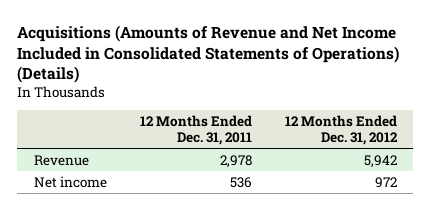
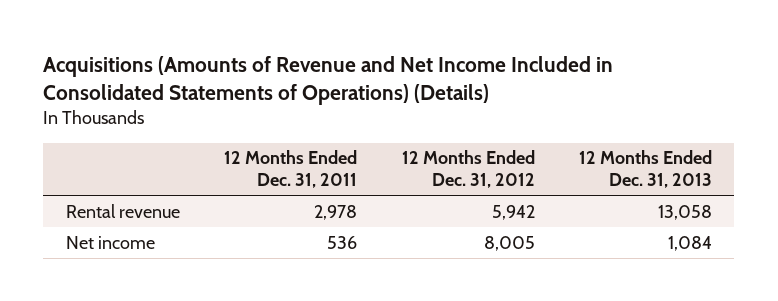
- | 12 Months Ended Dec. 31, 2011 | 12 Months Ended Dec. 31, 2012
+ | 12 Months Ended Dec. 31, 2011 | 12 Months Ended Dec. 31, 2012 | 12 Months Ended Dec. 31, 2013
- Revenue | 2,978 | 5,942
- Net income | 536 | 972
+ Rental revenue | 2,978 | 5,942 | 13,058
+ Net income | 536 | 8,005 | 1,084

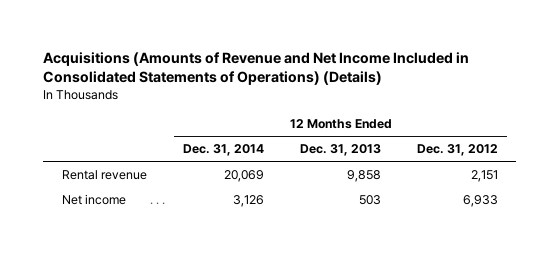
- | 12 Months Ended Dec. 31, 2011 | 12 Months Ended Dec. 31, 2012 | 12 Months Ended Dec. 31, 2013
+ | 12 Months Ended Dec. 31, 2014 | 12 Months Ended Dec. 31, 2013 | 12 Months Ended Dec. 31, 2012
- Rental revenue | 2,978 | 5,942 | 13,058
- Net income | 536 | 8,005 | 1,084
+ Rental revenue | 20,069 | 9,858 | 2,151
+ Net income | 3,126 | 503 | 6,933

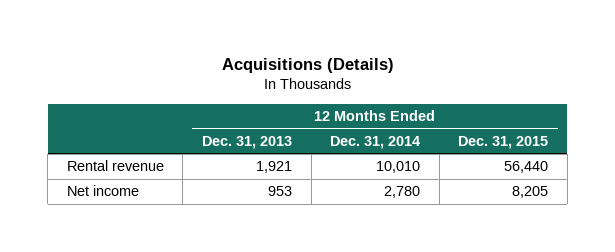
- Acquisitions (Amounts of Revenue and Net Income Included in Consolidated Statements of Operations) (Details)
+ Acquisitions (Details)
- | 12 Months Ended Dec. 31, 2014 | 12 Months Ended Dec. 31, 2013 | 12 Months Ended Dec. 31, 2012
+ | 12 Months Ended Dec. 31, 2013 | 12 Months Ended Dec. 31, 2014 | 12 Months Ended Dec. 31, 2015
- Rental revenue | 20,069 | 9,858 | 2,151
- Net income | 3,126 | 503 | 6,933
+ Rental revenue | 1,921 | 10,010 | 56,440
+ Net income | 953 | 2,780 | 8,205

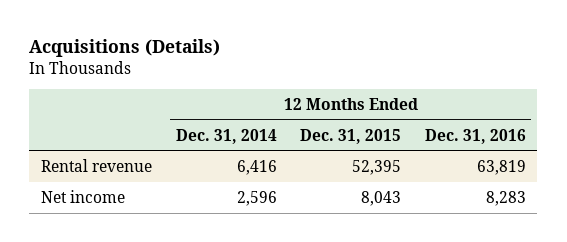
- | 12 Months Ended Dec. 31, 2013 | 12 Months Ended Dec. 31, 2014 | 12 Months Ended Dec. 31, 2015
+ | 12 Months Ended Dec. 31, 2014 | 12 Months Ended Dec. 31, 2015 | 12 Months Ended Dec. 31, 2016
- Rental revenue | 1,921 | 10,010 | 56,440
- Net income | 953 | 2,780 | 8,205
+ Rental revenue | 6,416 | 52,395 | 63,819
+ Net income | 2,596 | 8,043 | 8,283

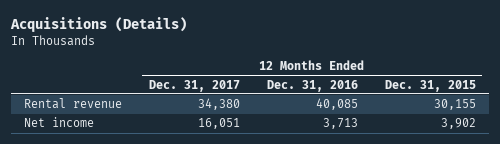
- | 12 Months Ended Dec. 31, 2014 | 12 Months Ended Dec. 31, 2015 | 12 Months Ended Dec. 31, 2016
+ | 12 Months Ended Dec. 31, 2017 | 12 Months Ended Dec. 31, 2016 | 12 Months Ended Dec. 31, 2015
- Rental revenue | 6,416 | 52,395 | 63,819
- Net income | 2,596 | 8,043 | 8,283
+ Rental revenue | 34,380 | 40,085 | 30,155
+ Net income | 16,051 | 3,713 | 3,902

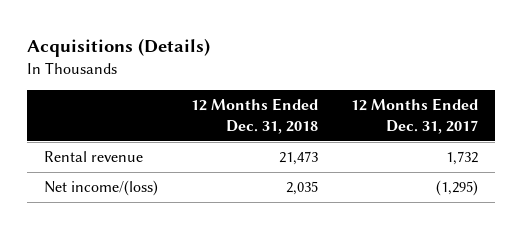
- | 12 Months Ended Dec. 31, 2017 | 12 Months Ended Dec. 31, 2016 | 12 Months Ended Dec. 31, 2015
+ | 12 Months Ended Dec. 31, 2018 | 12 Months Ended Dec. 31, 2017
- Rental revenue | 34,380 | 40,085 | 30,155
- Net income | 16,051 | 3,713 | 3,902
+ Rental revenue | 21,473 | 1,732
+ Net income/(loss) | 2,035 | (1,295)

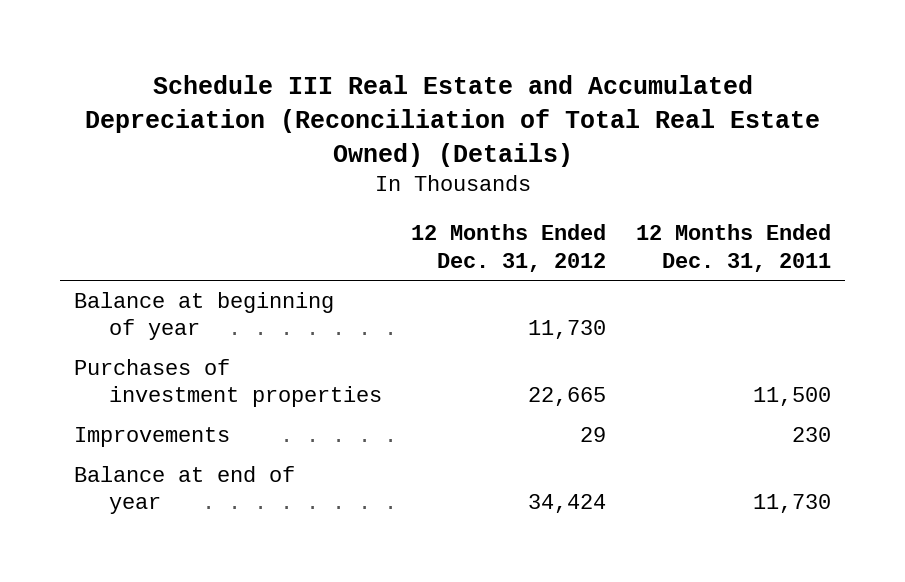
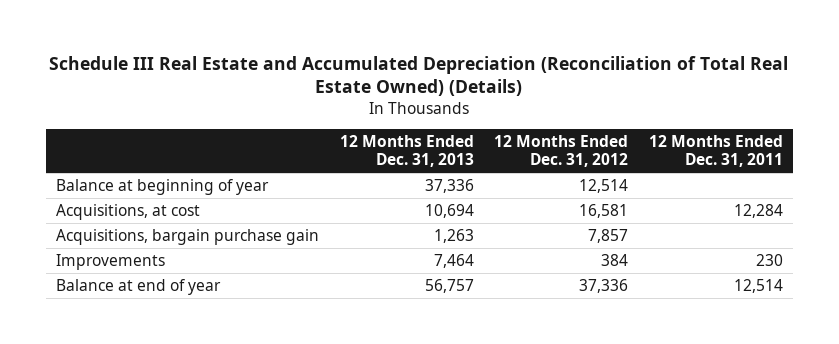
- | 12 Months Ended Dec. 31, 2012 | 12 Months Ended Dec. 31, 2011
+ | 12 Months Ended Dec. 31, 2013 | 12 Months Ended Dec. 31, 2012 | 12 Months Ended Dec. 31, 2011
- Balance at beginning of year | 11,730 |
- Purchases of investment properties | 22,665 | 11,500
- Improvements | 29 | 230
- Balance at end of year | 34,424 | 11,730
+ Balance at beginning of year | 37,336 | 12,514 |
+ Acquisitions, at cost | 10,694 | 16,581 | 12,284
+ Acquisitions, bargain purchase gain | 1,263 | 7,857 |
+ Improvements | 7,464 | 384 | 230
+ Balance at end of year | 56,757 | 37,336 | 12,514

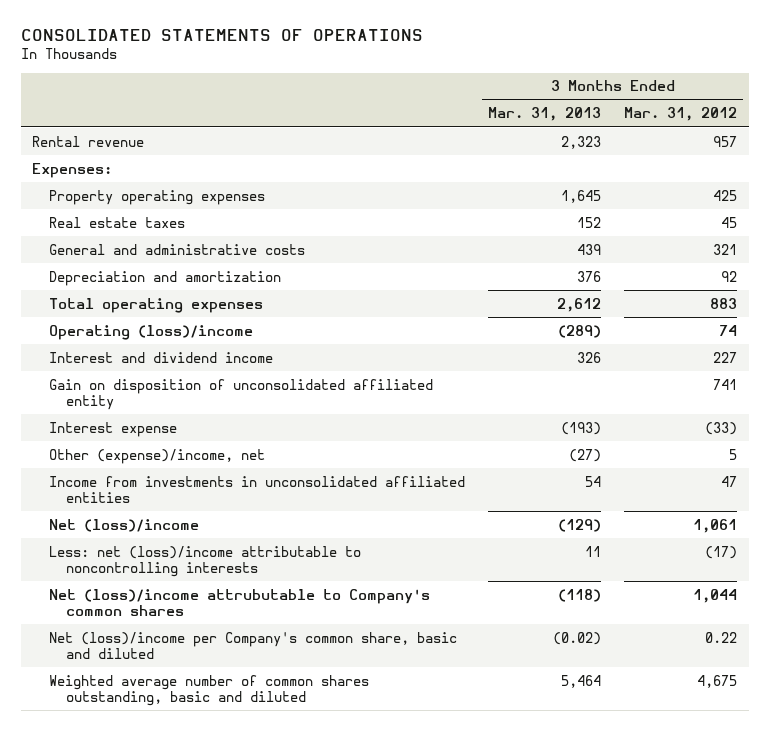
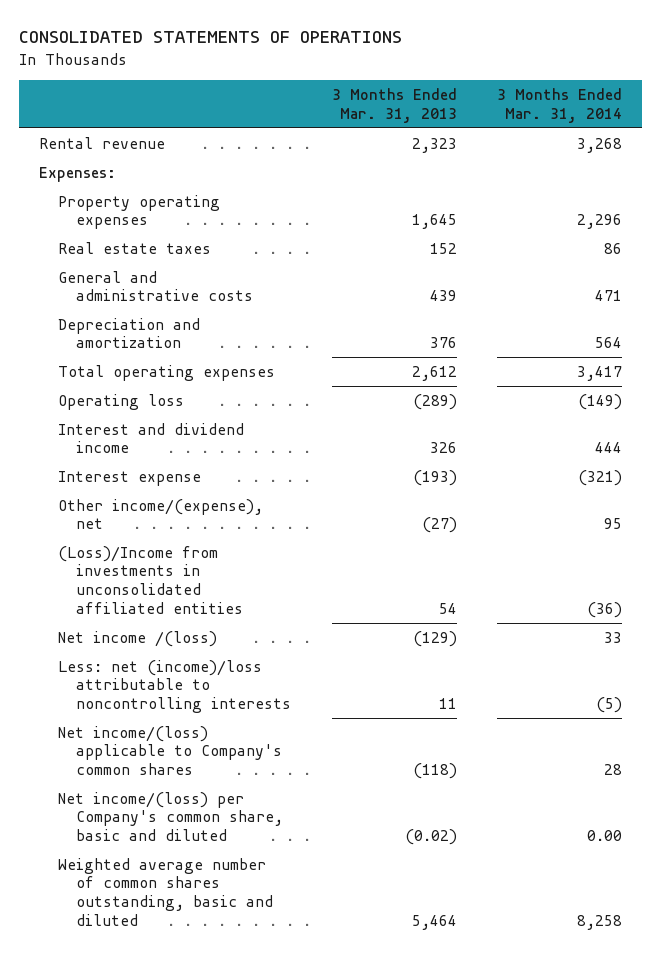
- | 3 Months Ended Mar. 31, 2013 | 3 Months Ended Mar. 31, 2012
+ | 3 Months Ended Mar. 31, 2013 | 3 Months Ended Mar. 31, 2014
- Operating (loss)/income | (289) | 74
+ Operating loss | (289) | (149)
- Gain on disposition of unconsolidated affiliated entity | | 741
- Other (expense)/income, net | (27) | 5
- Income from investments in unconsolidated affiliated entities | 54 | 47
- Net (loss)/income | (129) | 1,061
- Less: net (loss)/income attributable to noncontrolling interests | 11 | (17)
- Net (loss)/income attrubutable to Company's common shares | (118) | 1,044
- Net (loss)/income per Company's common share, basic and diluted | (0.02) | 0.22
+ Other income/(expense), net | (27) | 95
+ (Loss)/Income from investments in unconsolidated affiliated entities | 54 | (36)
+ Net income /(loss) | (129) | 33
+ Less: net (income)/loss attributable to noncontrolling interests | 11 | (5)
+ Net income/(loss) applicable to Company's common shares | (118) | 28
+ Net income/(loss) per Company's common share, basic and diluted | (0.02) | 0.00

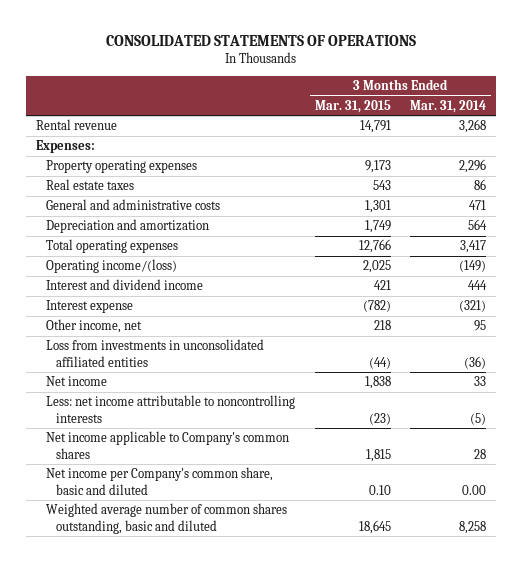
- | 3 Months Ended Mar. 31, 2013 | 3 Months Ended Mar. 31, 2014
+ | 3 Months Ended Mar. 31, 2015 | 3 Months Ended Mar. 31, 2014
- Operating loss | (289) | (149)
+ Operating income/(loss) | 2,025 | (149)
- Other income/(expense), net | (27) | 95
- (Loss)/Income from investments in unconsolidated affiliated entities | 54 | (36)
- Net income /(loss) | (129) | 33
- Less: net (income)/loss attributable to noncontrolling interests | 11 | (5)
- Net income/(loss) applicable to Company's common shares | (118) | 28
- Net income/(loss) per Company's common share, basic and diluted | (0.02) | 0.00
+ Other income, net | 218 | 95
+ Loss from investments in unconsolidated affiliated entities | (44) | (36)
+ Net income | 1,838 | 33
+ Less: net income attributable to noncontrolling interests | (23) | (5)
+ Net income applicable to Company's common shares | 1,815 | 28
+ Net income per Company's common share, basic and diluted | 0.10 | 0.00

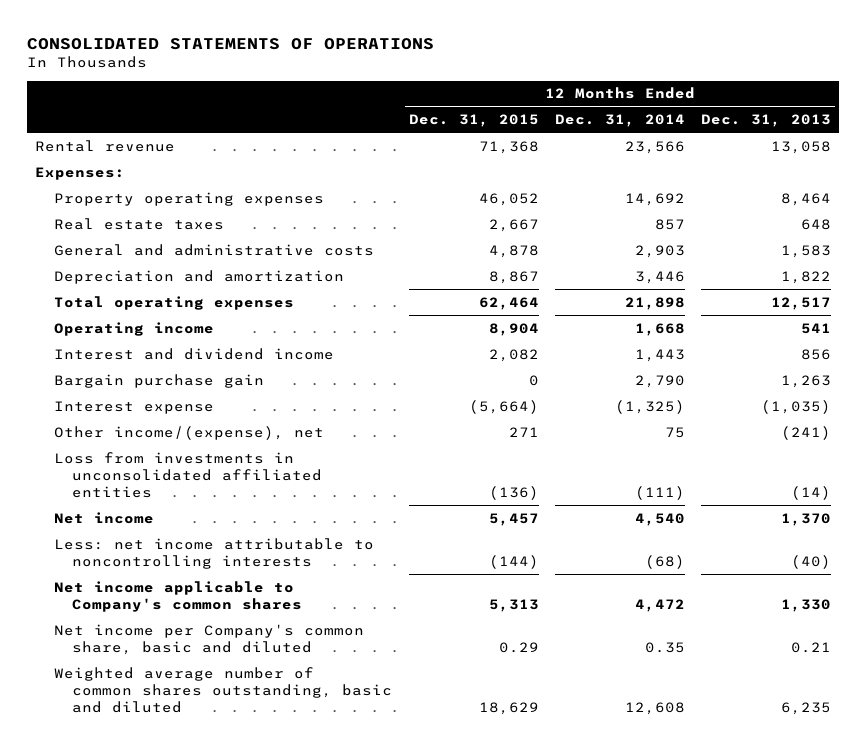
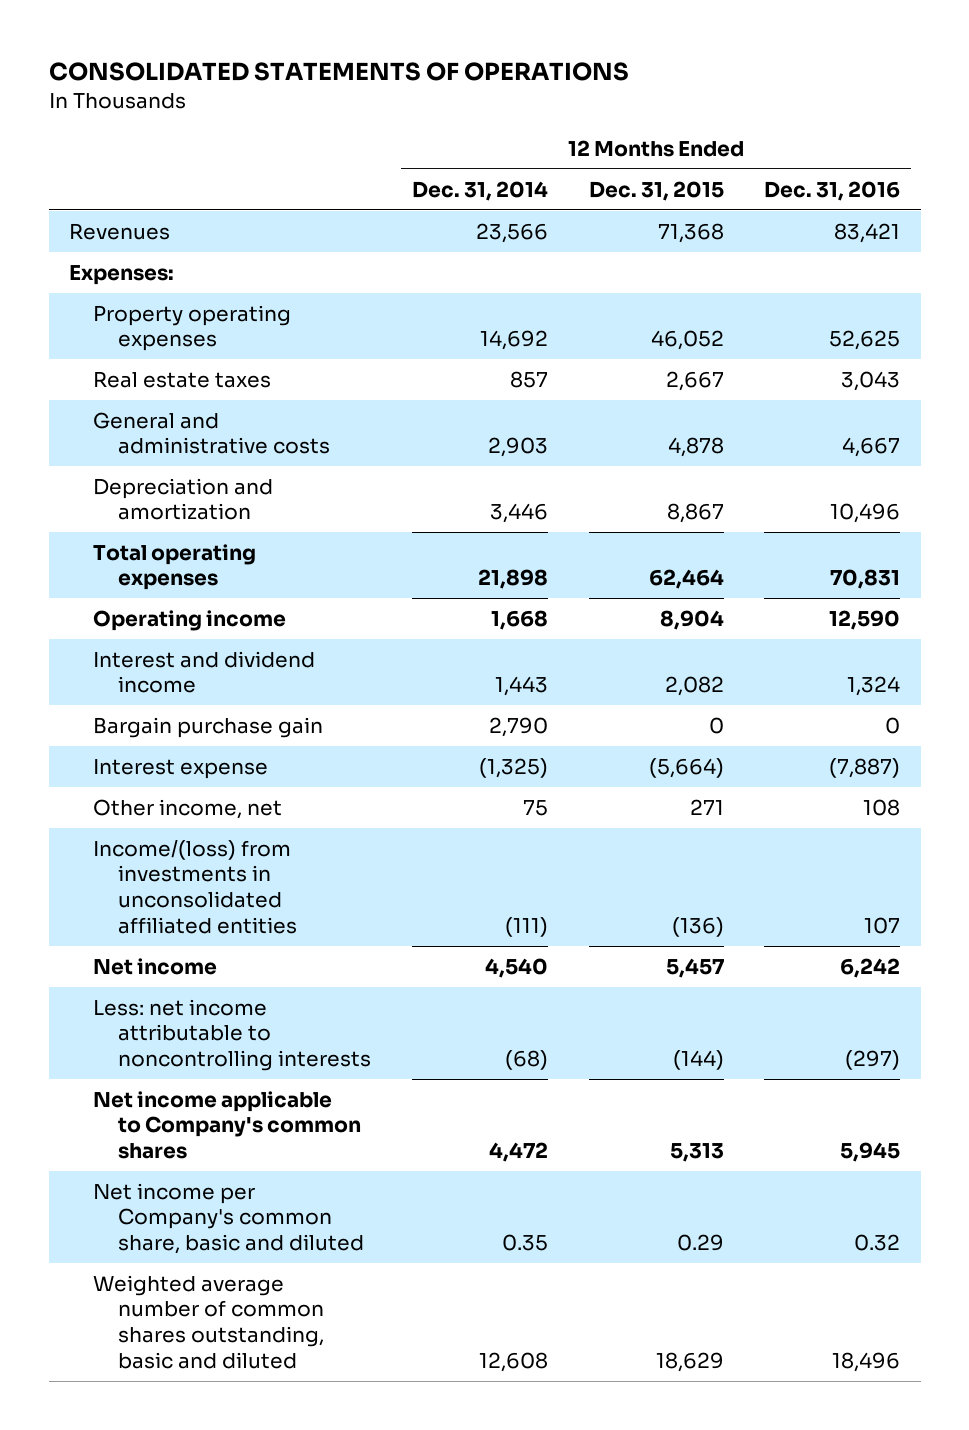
- | 12 Months Ended Dec. 31, 2015 | 12 Months Ended Dec. 31, 2014 | 12 Months Ended Dec. 31, 2013
+ | 12 Months Ended Dec. 31, 2014 | 12 Months Ended Dec. 31, 2015 | 12 Months Ended Dec. 31, 2016
- Rental revenue | 71,368 | 23,566 | 13,058
+ Revenues | 23,566 | 71,368 | 83,421
- Other income/(expense), net | 271 | 75 | (241)
- Loss from investments in unconsolidated affiliated entities | (136) | (111) | (14)
+ Other income, net | 75 | 271 | 108
+ Income/(loss) from investments in unconsolidated affiliated entities | (111) | (136) | 107

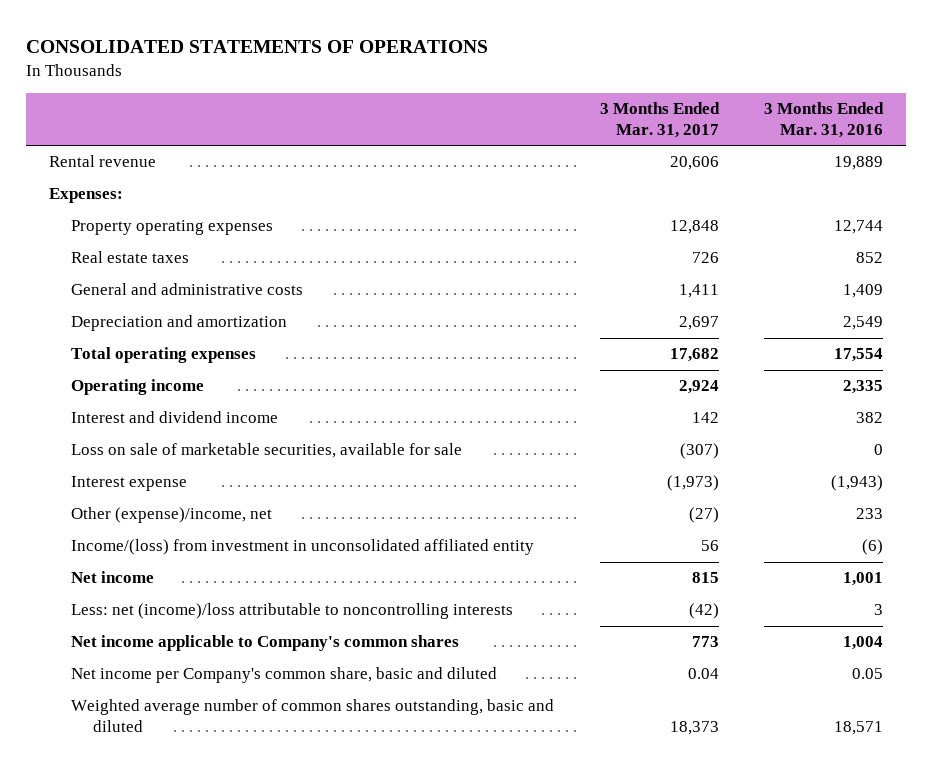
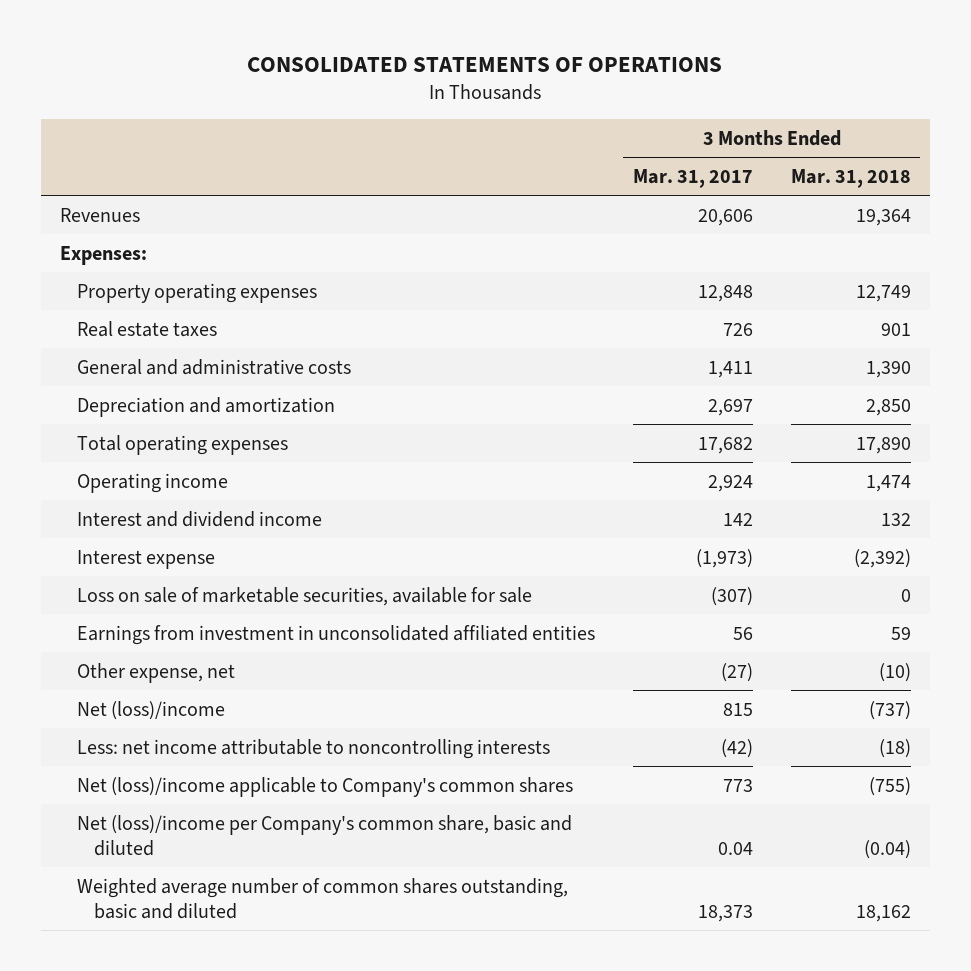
- | 3 Months Ended Mar. 31, 2017 | 3 Months Ended Mar. 31, 2016
+ | 3 Months Ended Mar. 31, 2017 | 3 Months Ended Mar. 31, 2018
- Rental revenue | 20,606 | 19,889
+ Revenues | 20,606 | 19,364
- Other (expense)/income, net | (27) | 233
- Income/(loss) from investment in unconsolidated affiliated entity | 56 | (6)
- Net income | 815 | 1,001
- Less: net (income)/loss attributable to noncontrolling interests | (42) | 3
- Net income applicable to Company's common shares | 773 | 1,004
- Net income per Company's common share, basic and diluted | 0.04 | 0.05
moved down: Loss on sale of marketable securities, available for sale | (307) | 0
+ Earnings from investment in unconsolidated affiliated entities | 56 | 59
+ Other expense, net | (27) | (10)
+ Net (loss)/income | 815 | (737)
+ Less: net income attributable to noncontrolling interests | (42) | (18)
+ Net (loss)/income applicable to Company's common shares | 773 | (755)
+ Net (loss)/income per Company's common share, basic and diluted | 0.04 | (0.04)

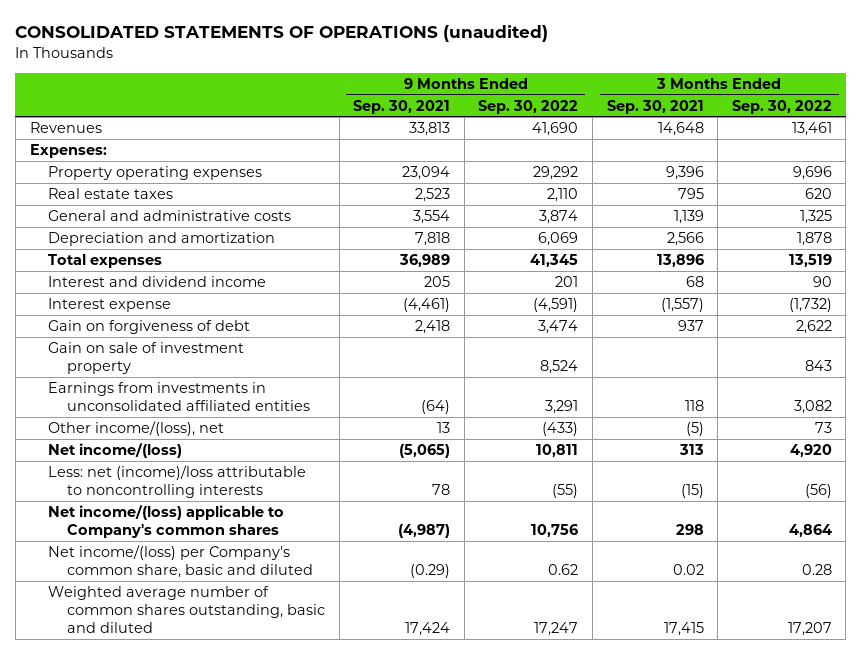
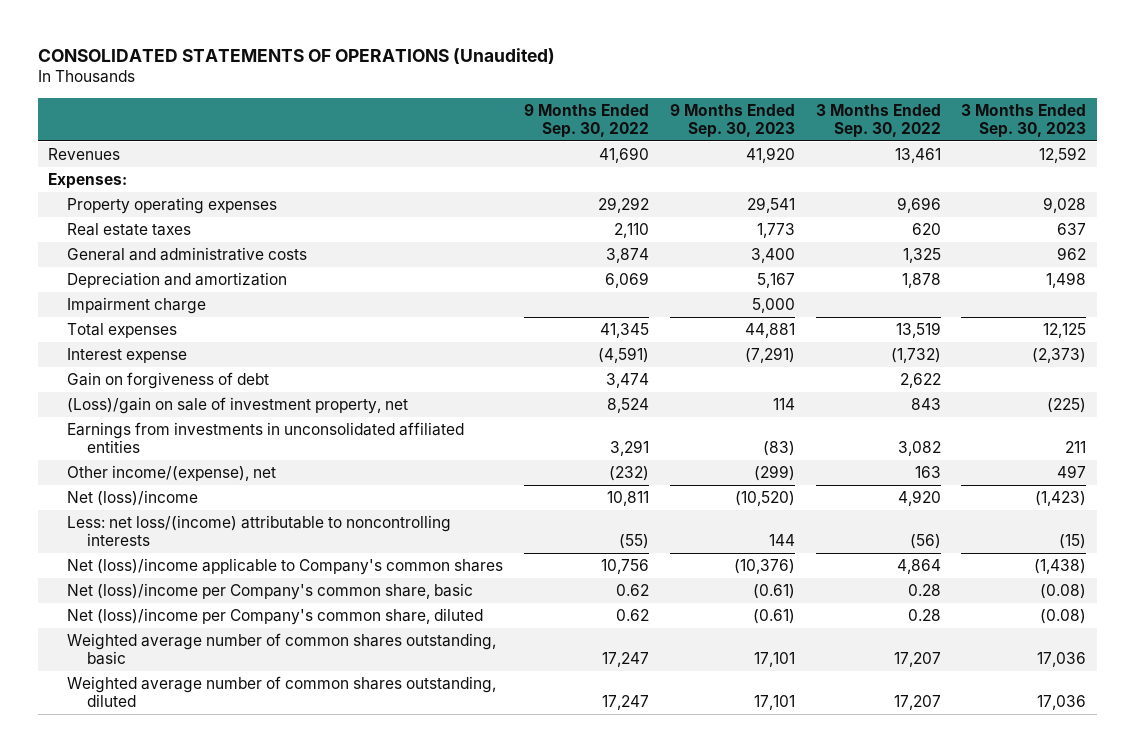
- CONSOLIDATED STATEMENTS OF OPERATIONS (unaudited)
+ CONSOLIDATED STATEMENTS OF OPERATIONS (Unaudited)
- | 9 Months Ended Sep. 30, 2021 | 9 Months Ended Sep. 30, 2022 | 3 Months Ended Sep. 30, 2021 | 3 Months Ended Sep. 30, 2022
+ | 9 Months Ended Sep. 30, 2022 | 9 Months Ended Sep. 30, 2023 | 3 Months Ended Sep. 30, 2022 | 3 Months Ended Sep. 30, 2023
+ Impairment charge | | 5,000 | |
- Interest and dividend income | 205 | 201 | 68 | 90
- Gain on sale of investment property | | 8,524 | | 843
+ (Loss)/gain on sale of investment property, net | 8,524 | 114 | 843 | (225)
- Other income/(loss), net | 13 | (433) | (5) | 73
- Net income/(loss) | (5,065) | 10,811 | 313 | 4,920
- Less: net (income)/loss attributable to noncontrolling interests | 78 | (55) | (15) | (56)
- Net income/(loss) applicable to Company's common shares | (4,987) | 10,756 | 298 | 4,864
- Net income/(loss) per Company's common share, basic and diluted | (0.29) | 0.62 | 0.02 | 0.28
- Weighted average number of common shares outstanding, basic and diluted | 17,424 | 17,247 | 17,415 | 17,207
+ Other income/(expense), net | (232) | (299) | 163 | 497
+ Net (loss)/income | 10,811 | (10,520) | 4,920 | (1,423)
+ Less: net loss/(income) attributable to noncontrolling interests | (55) | 144 | (56) | (15)
+ Net (loss)/income applicable to Company's common shares | 10,756 | (10,376) | 4,864 | (1,438)
+ Net (loss)/income per Company's common share, basic | 0.62 | (0.61) | 0.28 | (0.08)
+ Net (loss)/income per Company's common share, diluted | 0.62 | (0.61) | 0.28 | (0.08)
+ Weighted average number of common shares outstanding, basic | 17,247 | 17,101 | 17,207 | 17,036
+ Weighted average number of common shares outstanding, diluted | 17,247 | 17,101 | 17,207 | 17,036

